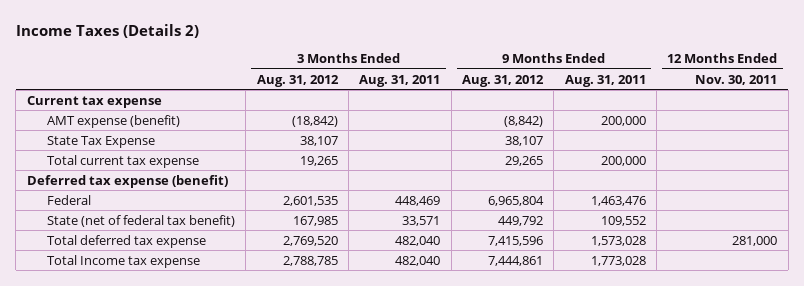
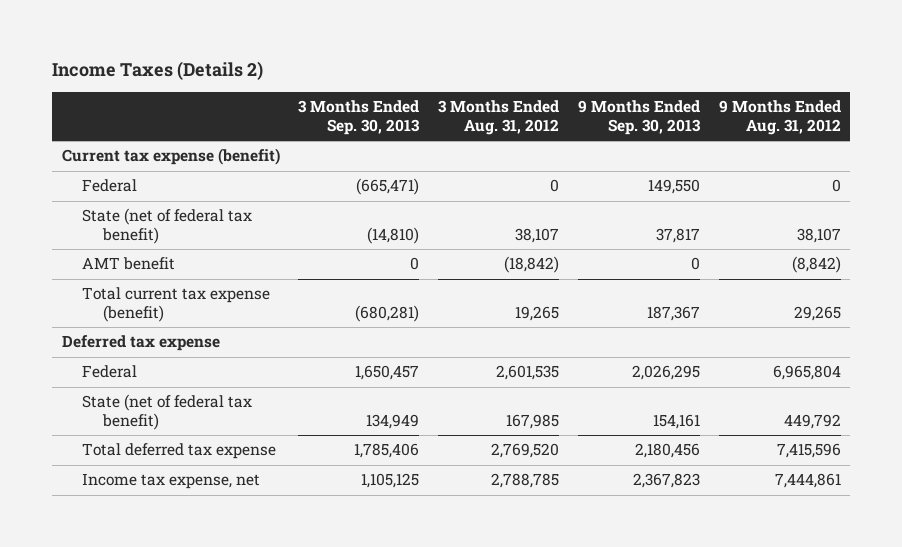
- | 3 Months Ended Aug. 31, 2012 | 3 Months Ended Aug. 31, 2011 | 9 Months Ended Aug. 31, 2012 | 9 Months Ended Aug. 31, 2011 | 12 Months Ended Nov. 30, 2011
+ | 3 Months Ended Sep. 30, 2013 | 3 Months Ended Aug. 31, 2012 | 9 Months Ended Sep. 30, 2013 | 9 Months Ended Aug. 31, 2012
- Current tax expense
- AMT expense (benefit) | (18,842) | | (8,842) | 200,000 |
- State Tax Expense | 38,107 | | 38,107 | |
- Total current tax expense | 19,265 | | 29,265 | 200,000 |
- Deferred tax expense (benefit)
+ Current tax expense (benefit)
+ Federal | (665,471) | 0 | 149,550 | 0
+ State (net of federal tax benefit) | (14,810) | 38,107 | 37,817 | 38,107
+ AMT benefit | 0 | (18,842) | 0 | (8,842)
+ Total current tax expense (benefit) | (680,281) | 19,265 | 187,367 | 29,265
+ Deferred tax expense
- Total Income tax expense | 2,788,785 | 482,040 | 7,444,861 | 1,773,028 |
+ Income tax expense, net | 1,105,125 | 2,788,785 | 2,367,823 | 7,444,861

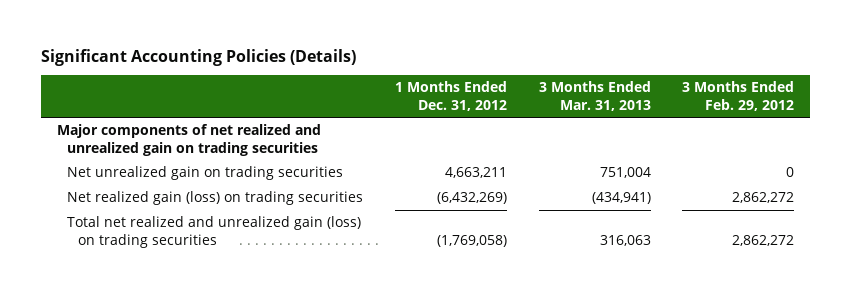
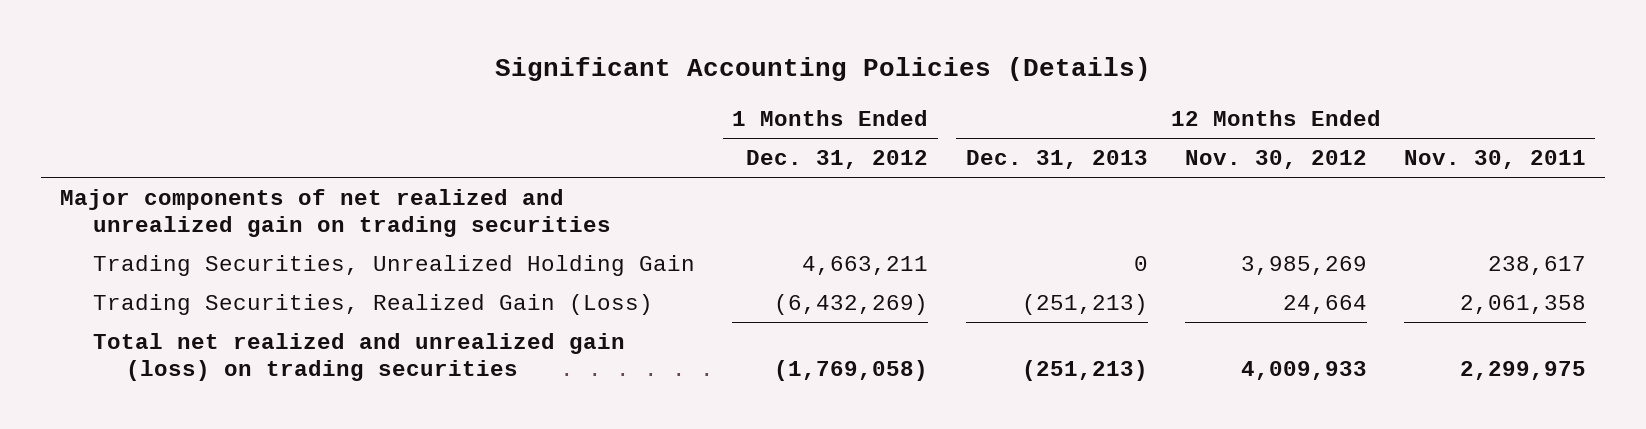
- | 1 Months Ended Dec. 31, 2012 | 3 Months Ended Mar. 31, 2013 | 3 Months Ended Feb. 29, 2012
+ | 1 Months Ended Dec. 31, 2012 | 12 Months Ended Dec. 31, 2013 | 12 Months Ended Nov. 30, 2012 | 12 Months Ended Nov. 30, 2011
- Net unrealized gain on trading securities | 4,663,211 | 751,004 | 0
- Net realized gain (loss) on trading securities | (6,432,269) | (434,941) | 2,862,272
+ Trading Securities, Unrealized Holding Gain | 4,663,211 | 0 | 3,985,269 | 238,617
+ Trading Securities, Realized Gain (Loss) | (6,432,269) | (251,213) | 24,664 | 2,061,358

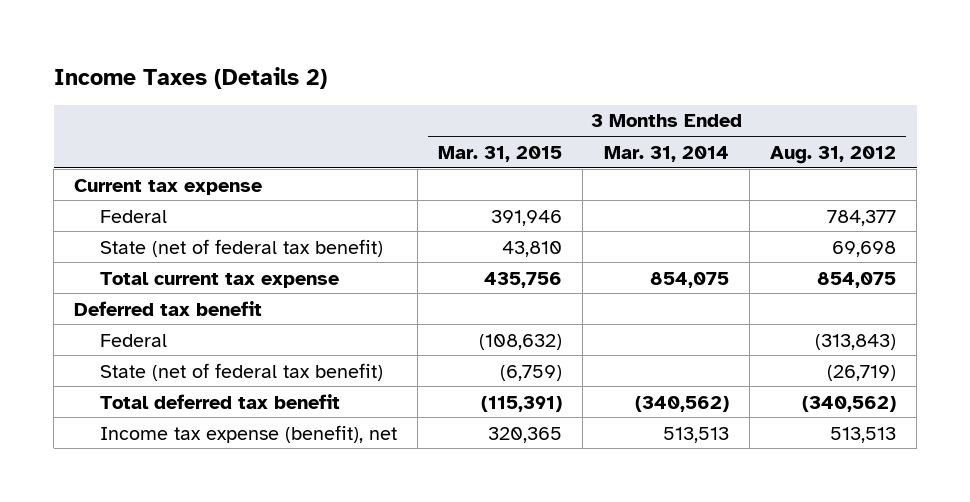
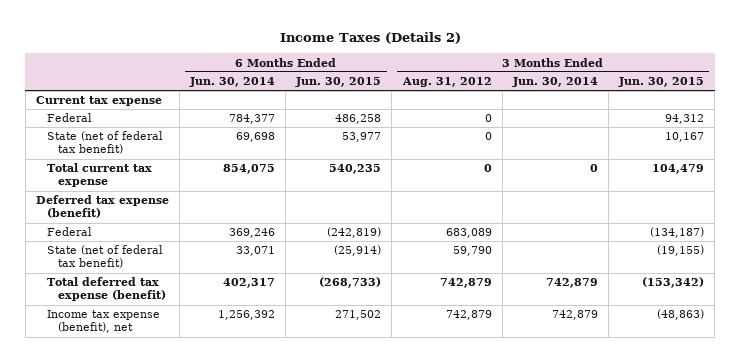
- | 3 Months Ended Mar. 31, 2015 | 3 Months Ended Mar. 31, 2014 | 3 Months Ended Aug. 31, 2012
+ | 6 Months Ended Jun. 30, 2014 | 6 Months Ended Jun. 30, 2015 | 3 Months Ended Aug. 31, 2012 | 3 Months Ended Jun. 30, 2014 | 3 Months Ended Jun. 30, 2015
- Federal | 391,946 | | 784,377
- State (net of federal tax benefit) | 43,810 | | 69,698
- Total current tax expense | 435,756 | 854,075 | 854,075
- Deferred tax benefit
- Federal | (108,632) | | (313,843)
- State (net of federal tax benefit) | (6,759) | | (26,719)
- Total deferred tax benefit | (115,391) | (340,562) | (340,562)
- Income tax expense (benefit), net | 320,365 | 513,513 | 513,513
+ Federal | 784,377 | 486,258 | 0 | | 94,312
+ State (net of federal tax benefit) | 69,698 | 53,977 | 0 | | 10,167
+ Total current tax expense | 854,075 | 540,235 | 0 | 0 | 104,479
+ Deferred tax expense (benefit)
+ Federal | 369,246 | (242,819) | 683,089 | | (134,187)
+ State (net of federal tax benefit) | 33,071 | (25,914) | 59,790 | | (19,155)
+ Total deferred tax expense (benefit) | 402,317 | (268,733) | 742,879 | 742,879 | (153,342)
+ Income tax expense (benefit), net | 1,256,392 | 271,502 | 742,879 | 742,879 | (48,863)

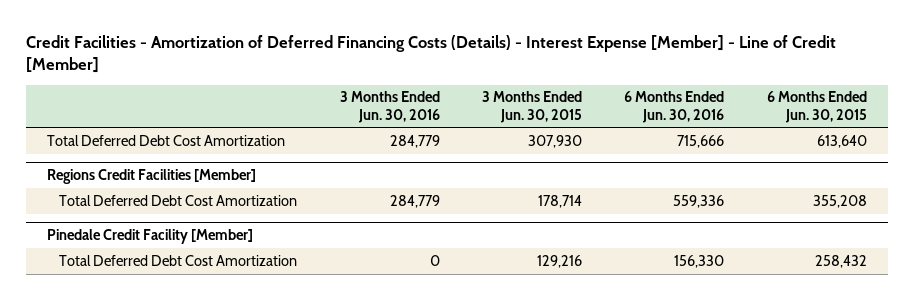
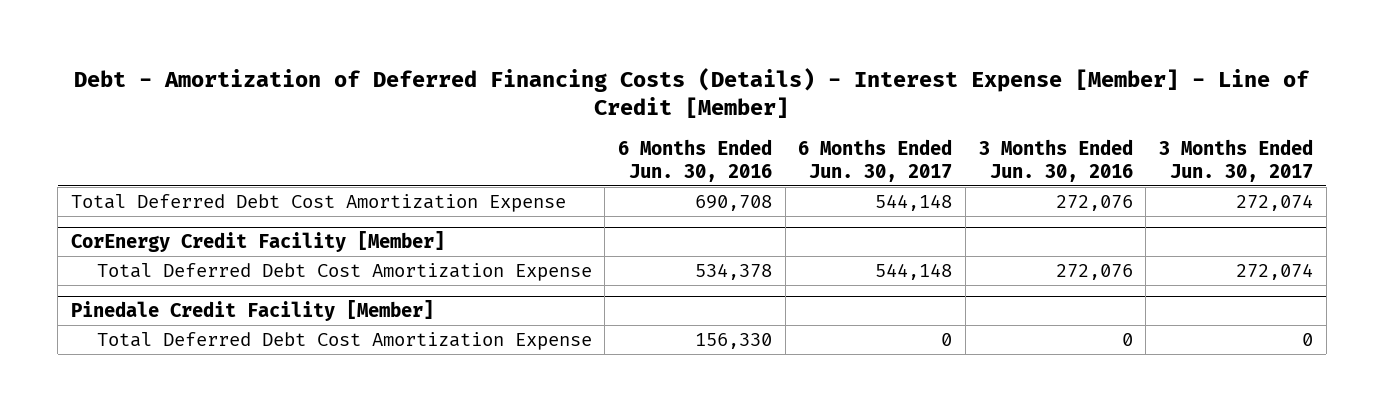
- Credit Facilities - Amortization of Deferred Financing Costs (Details) - Interest Expense [Member] - Line of Credit [Member]
+ Debt - Amortization of Deferred Financing Costs (Details) - Interest Expense [Member] - Line of Credit [Member]
- | 3 Months Ended Jun. 30, 2016 | 3 Months Ended Jun. 30, 2015 | 6 Months Ended Jun. 30, 2016 | 6 Months Ended Jun. 30, 2015
+ | 6 Months Ended Jun. 30, 2016 | 6 Months Ended Jun. 30, 2017 | 3 Months Ended Jun. 30, 2016 | 3 Months Ended Jun. 30, 2017
- Total Deferred Debt Cost Amortization | 284,779 | 307,930 | 715,666 | 613,640
- Regions Credit Facilities [Member]
- Total Deferred Debt Cost Amortization | 284,779 | 178,714 | 559,336 | 355,208
+ Total Deferred Debt Cost Amortization Expense | 690,708 | 544,148 | 272,076 | 272,074
+ CorEnergy Credit Facility [Member]
+ Total Deferred Debt Cost Amortization Expense | 534,378 | 544,148 | 272,076 | 272,074
@ Pinedale Credit Facility [Member]
- Total Deferred Debt Cost Amortization | 0 | 129,216 | 156,330 | 258,432
+ Total Deferred Debt Cost Amortization Expense | 156,330 | 0 | 0 | 0

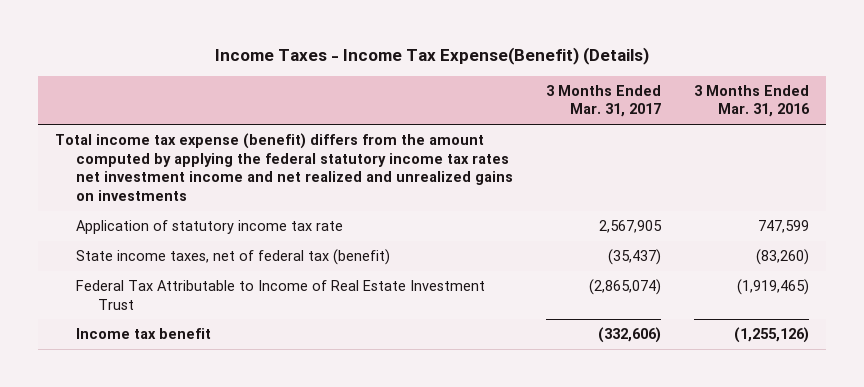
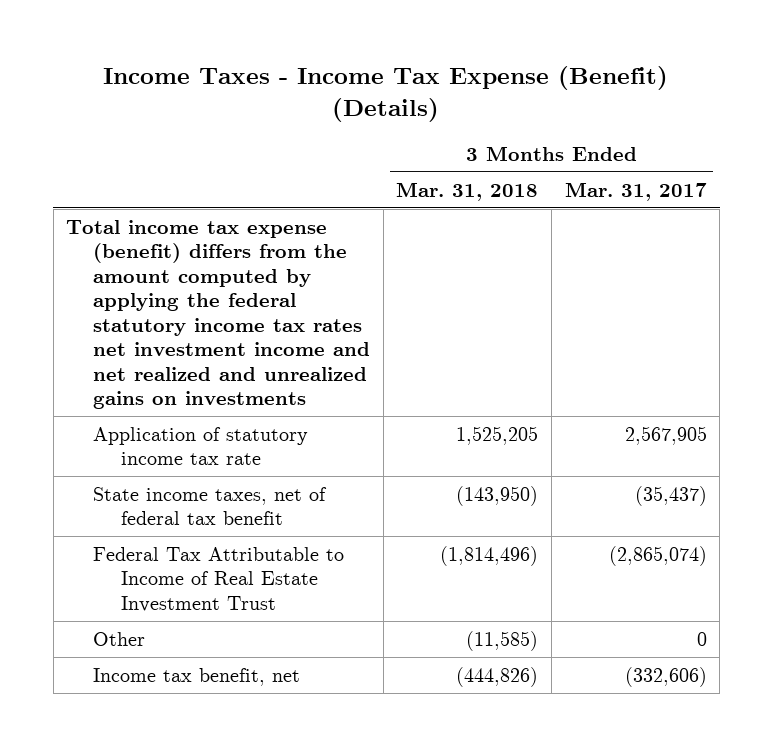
- Income Taxes - Income Tax Expense(Benefit) (Details)
+ Income Taxes - Income Tax Expense (Benefit) (Details)
- | 3 Months Ended Mar. 31, 2017 | 3 Months Ended Mar. 31, 2016
+ | 3 Months Ended Mar. 31, 2018 | 3 Months Ended Mar. 31, 2017
- State income taxes, net of federal tax (benefit) | (35,437) | (83,260)
+ State income taxes, net of federal tax benefit | (143,950) | (35,437)
- Income tax benefit | (332,606) | (1,255,126)
+ Other | (11,585) | 0
+ Income tax benefit, net | (444,826) | (332,606)

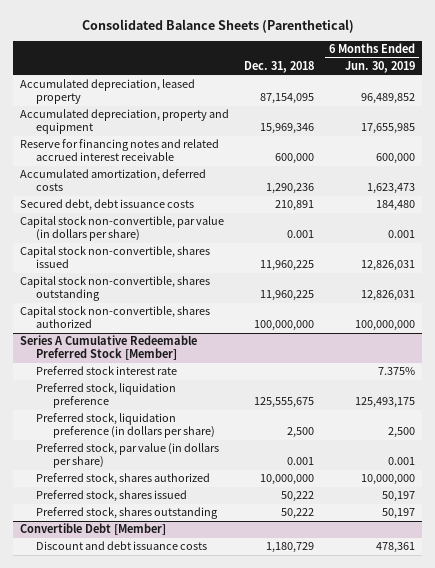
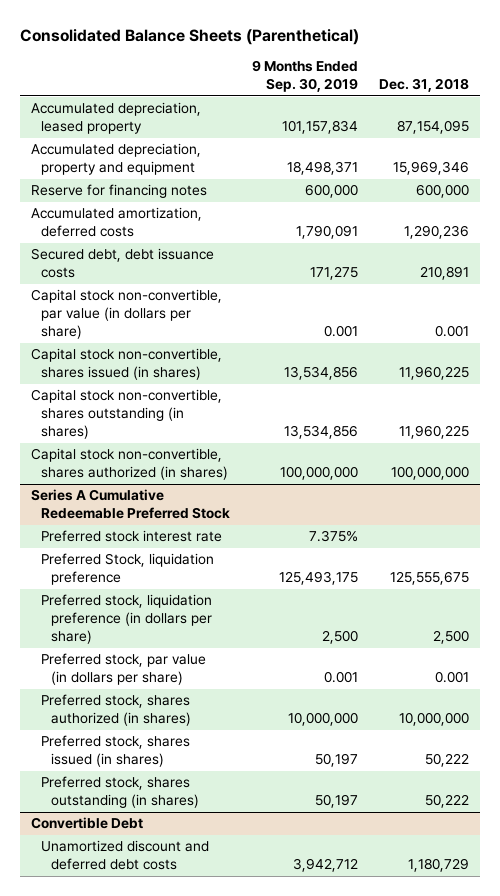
- | Dec. 31, 2018 | 6 Months Ended Jun. 30, 2019
+ | 9 Months Ended Sep. 30, 2019 | Dec. 31, 2018
- Reserve for financing notes and related accrued interest receivable | 600,000 | 600,000
+ Reserve for financing notes | 600,000 | 600,000
- Capital stock non-convertible, shares issued | 11,960,225 | 12,826,031
- Capital stock non-convertible, shares outstanding | 11,960,225 | 12,826,031
- Capital stock non-convertible, shares authorized | 100,000,000 | 100,000,000
- Series A Cumulative Redeemable Preferred Stock [Member]
+ Capital stock non-convertible, shares issued (in shares) | 13,534,856 | 11,960,225
+ Capital stock non-convertible, shares outstanding (in shares) | 13,534,856 | 11,960,225
+ Capital stock non-convertible, shares authorized (in shares) | 100,000,000 | 100,000,000
+ Series A Cumulative Redeemable Preferred Stock
- Preferred stock, liquidation preference | 125,555,675 | 125,493,175
+ Preferred Stock, liquidation preference | 125,493,175 | 125,555,675
- Preferred stock, shares authorized | 10,000,000 | 10,000,000
- Preferred stock, shares issued | 50,222 | 50,197
- Preferred stock, shares outstanding | 50,222 | 50,197
- Convertible Debt [Member]
- Discount and debt issuance costs | 1,180,729 | 478,361
+ Preferred stock, shares authorized (in shares) | 10,000,000 | 10,000,000
+ Preferred stock, shares issued (in shares) | 50,197 | 50,222
+ Preferred stock, shares outstanding (in shares) | 50,197 | 50,222
+ Convertible Debt
+ Unamortized discount and deferred debt costs | 3,942,712 | 1,180,729

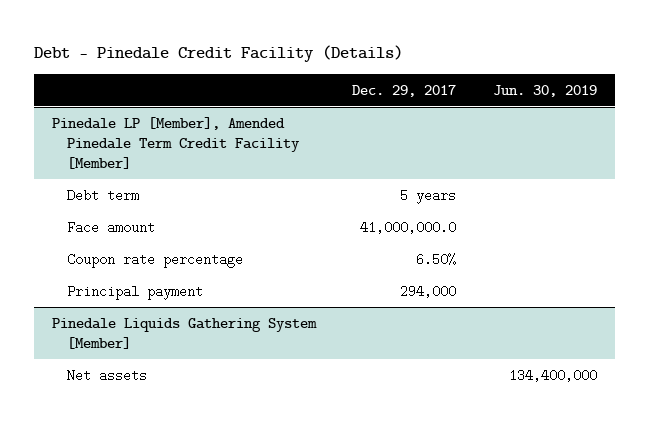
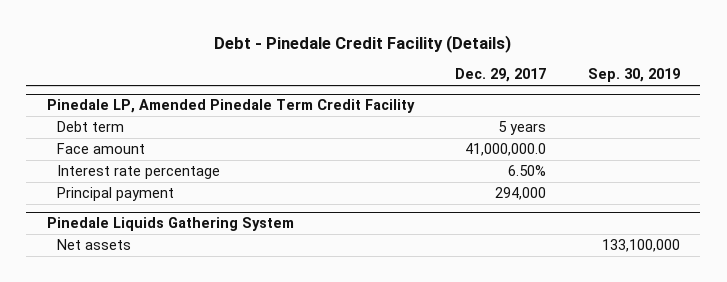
- | Dec. 29, 2017 | Jun. 30, 2019
+ | Dec. 29, 2017 | Sep. 30, 2019
- Pinedale LP [Member], Amended Pinedale Term Credit Facility [Member]
+ Pinedale LP, Amended Pinedale Term Credit Facility
- Coupon rate percentage | 6.50% |
+ Interest rate percentage | 6.50% |
- Pinedale Liquids Gathering System [Member]
+ Pinedale Liquids Gathering System

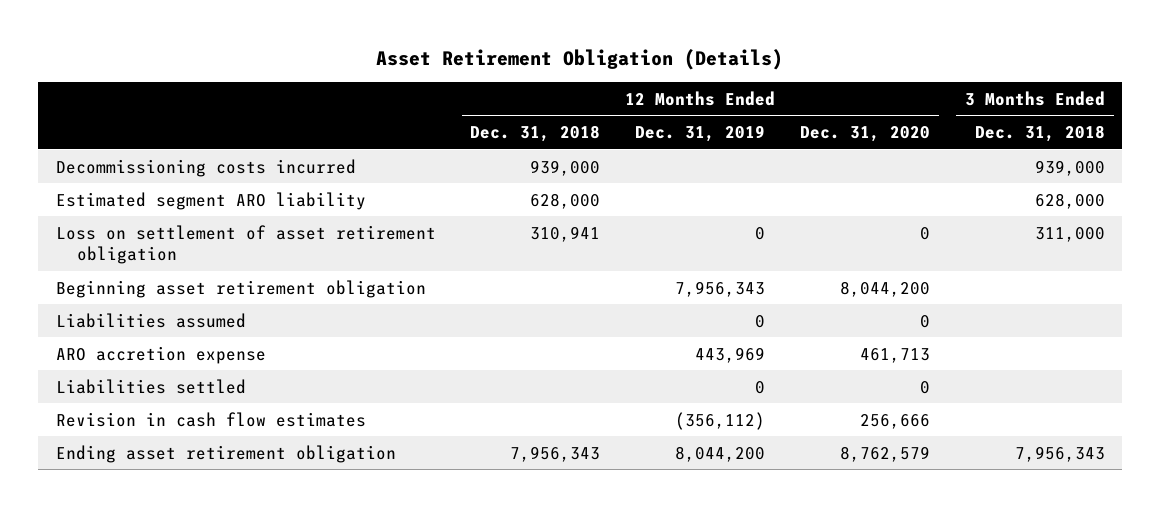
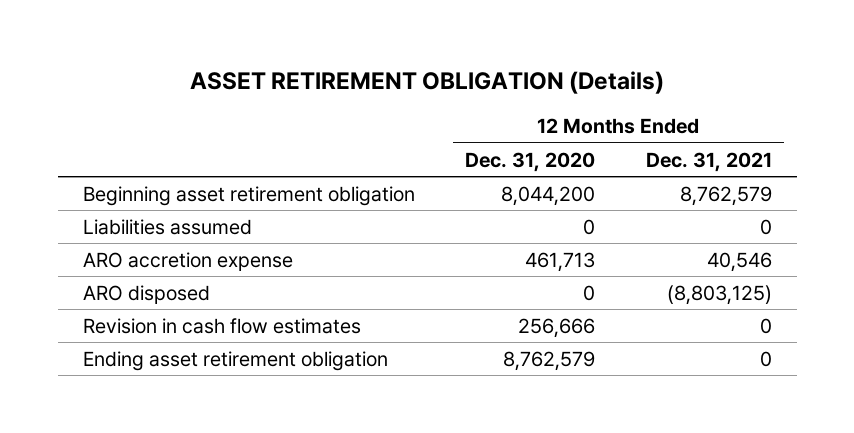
- Asset Retirement Obligation (Details)
+ ASSET RETIREMENT OBLIGATION (Details)
- | 12 Months Ended Dec. 31, 2018 | 12 Months Ended Dec. 31, 2019 | 12 Months Ended Dec. 31, 2020 | 3 Months Ended Dec. 31, 2018
+ | 12 Months Ended Dec. 31, 2020 | 12 Months Ended Dec. 31, 2021
- Decommissioning costs incurred | 939,000 | | | 939,000
- Estimated segment ARO liability | 628,000 | | | 628,000
- Loss on settlement of asset retirement obligation | 310,941 | 0 | 0 | 311,000
- Liabilities settled | | 0 | 0 |
+ ARO disposed | 0 | (8,803,125)

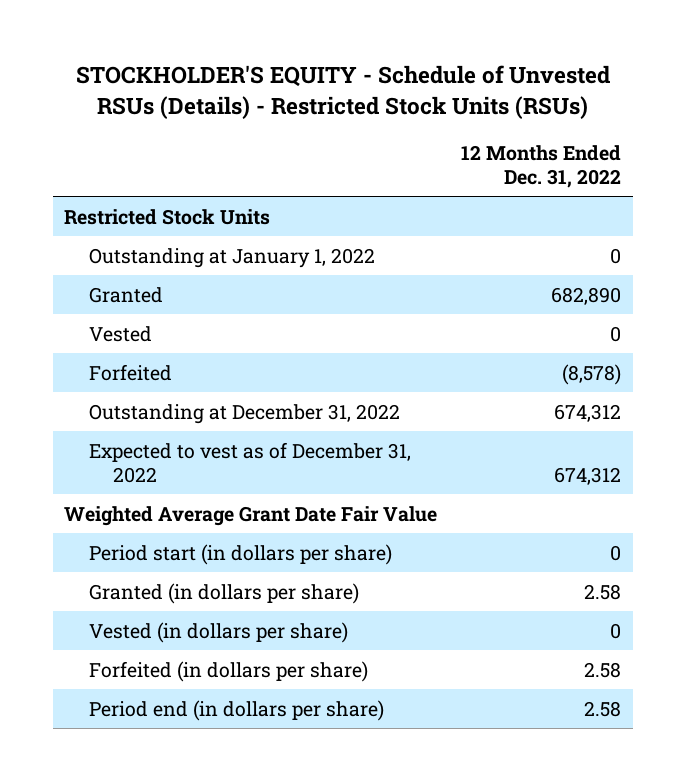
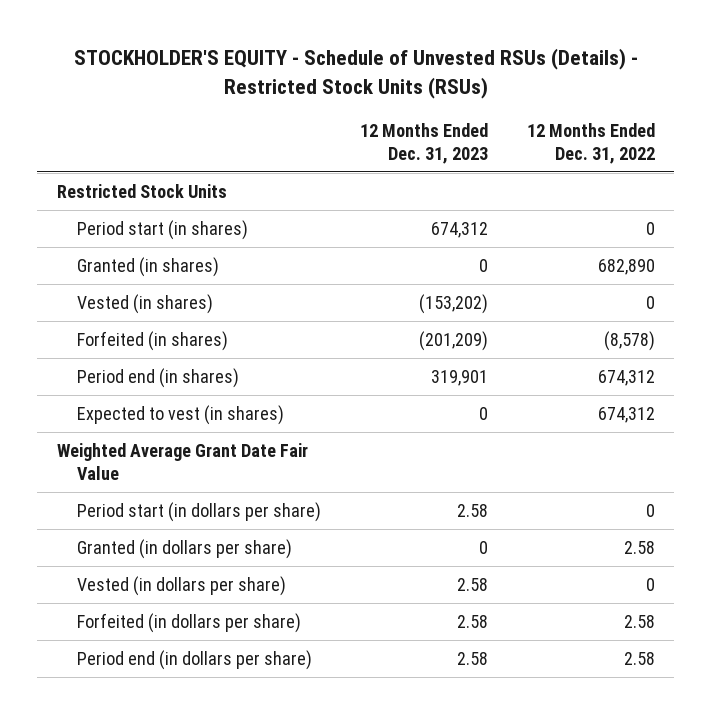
- | 12 Months Ended Dec. 31, 2022
+ | 12 Months Ended Dec. 31, 2023 | 12 Months Ended Dec. 31, 2022
- Outstanding at January 1, 2022 | 0
- Granted | 682,890
- Vested | 0
- Forfeited | (8,578)
- Outstanding at December 31, 2022 | 674,312
- Expected to vest as of December 31, 2022 | 674,312
+ Period start (in shares) | 674,312 | 0
+ Granted (in shares) | 0 | 682,890
+ Vested (in shares) | (153,202) | 0
+ Forfeited (in shares) | (201,209) | (8,578)
+ Period end (in shares) | 319,901 | 674,312
+ Expected to vest (in shares) | 0 | 674,312

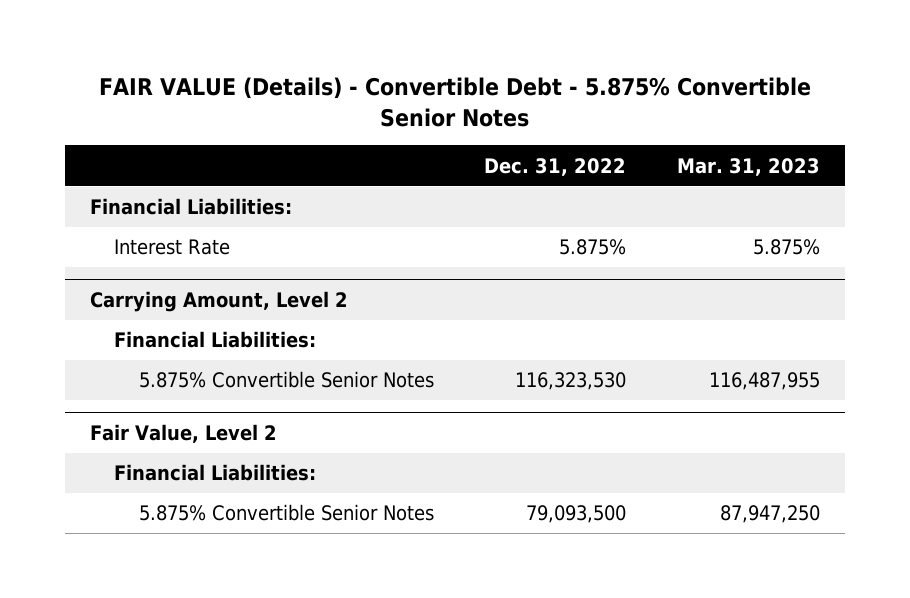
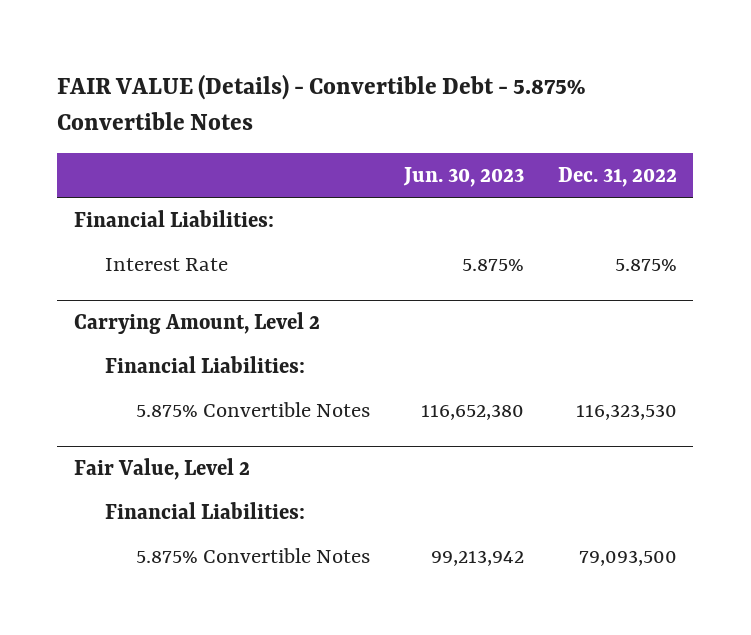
- FAIR VALUE (Details) - Convertible Debt - 5.875% Convertible Senior Notes
+ FAIR VALUE (Details) - Convertible Debt - 5.875% Convertible Notes
- | Dec. 31, 2022 | Mar. 31, 2023
+ | Jun. 30, 2023 | Dec. 31, 2022
@ Carrying Amount, Level 2
- 5.875% Convertible Senior Notes | 116,323,530 | 116,487,955
+ 5.875% Convertible Notes | 116,652,380 | 116,323,530
@ Fair Value, Level 2
- 5.875% Convertible Senior Notes | 79,093,500 | 87,947,250
+ 5.875% Convertible Notes | 99,213,942 | 79,093,500

